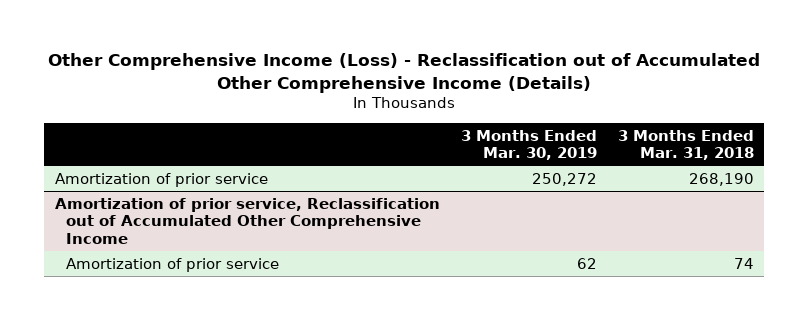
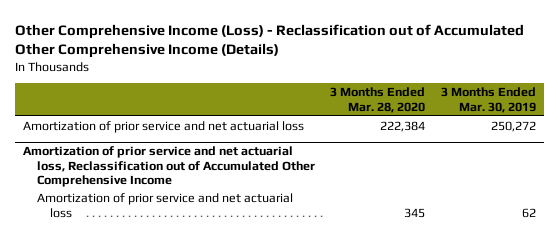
- | 3 Months Ended Mar. 30, 2019 | 3 Months Ended Mar. 31, 2018
+ | 3 Months Ended Mar. 28, 2020 | 3 Months Ended Mar. 30, 2019
- Amortization of prior service | 250,272 | 268,190
- Amortization of prior service, Reclassification out of Accumulated Other Comprehensive Income
- Amortization of prior service | 62 | 74
+ Amortization of prior service and net actuarial loss | 222,384 | 250,272
+ Amortization of prior service and net actuarial loss, Reclassification out of Accumulated Other Comprehensive Income
+ Amortization of prior service and net actuarial loss | 345 | 62

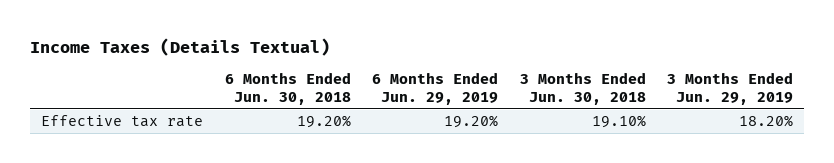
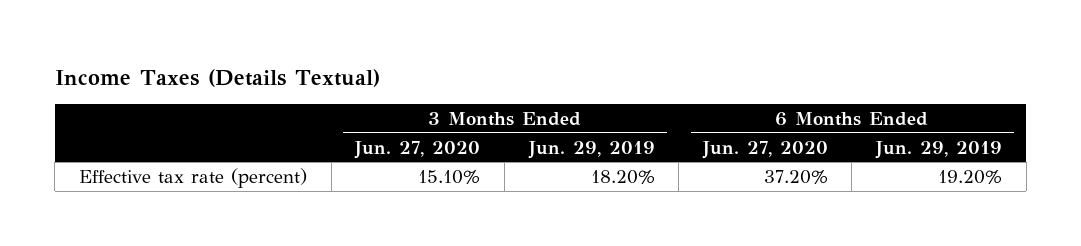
- | 6 Months Ended Jun. 30, 2018 | 6 Months Ended Jun. 29, 2019 | 3 Months Ended Jun. 30, 2018 | 3 Months Ended Jun. 29, 2019
+ | 3 Months Ended Jun. 27, 2020 | 3 Months Ended Jun. 29, 2019 | 6 Months Ended Jun. 27, 2020 | 6 Months Ended Jun. 29, 2019
- Effective tax rate | 19.20% | 19.20% | 19.10% | 18.20%
+ Effective tax rate (percent) | 15.10% | 18.20% | 37.20% | 19.20%

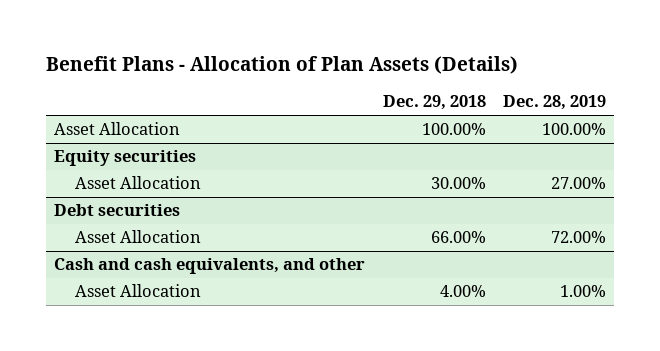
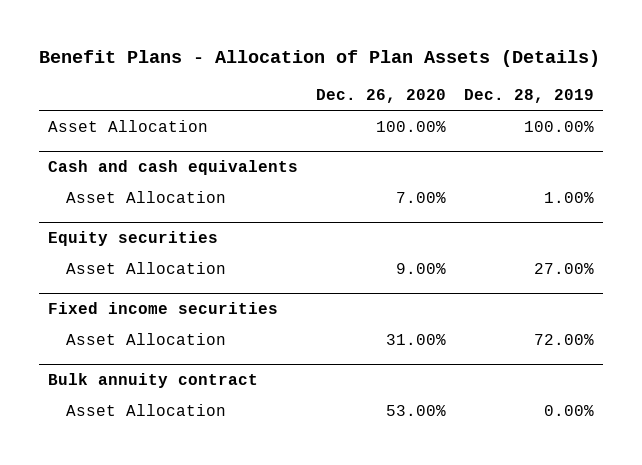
- | Dec. 29, 2018 | Dec. 28, 2019
+ | Dec. 26, 2020 | Dec. 28, 2019
+ Cash and cash equivalents
+ Asset Allocation | 7.00% | 1.00%
- Debt securities
+ Fixed income securities
- Cash and cash equivalents, and other
- Asset Allocation | 4.00% | 1.00%
+ Bulk annuity contract
+ Asset Allocation | 53.00% | 0.00%

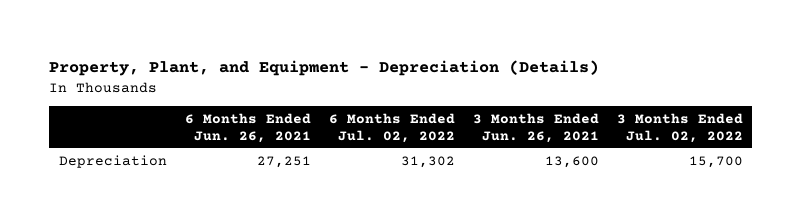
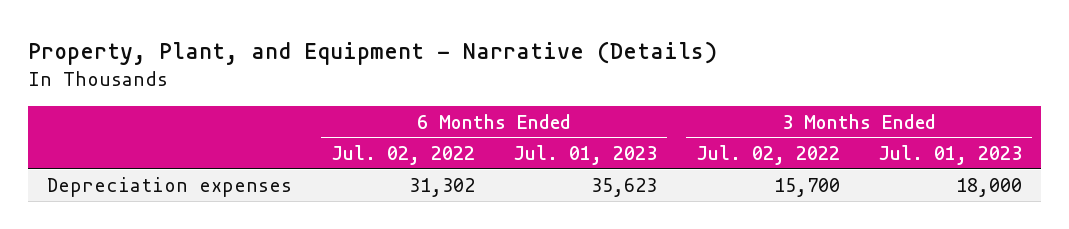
- Property, Plant, and Equipment - Depreciation (Details)
+ Property, Plant, and Equipment - Narrative (Details)
- | 6 Months Ended Jun. 26, 2021 | 6 Months Ended Jul. 02, 2022 | 3 Months Ended Jun. 26, 2021 | 3 Months Ended Jul. 02, 2022
+ | 6 Months Ended Jul. 02, 2022 | 6 Months Ended Jul. 01, 2023 | 3 Months Ended Jul. 02, 2022 | 3 Months Ended Jul. 01, 2023
- Depreciation | 27,251 | 31,302 | 13,600 | 15,700
+ Depreciation expenses | 31,302 | 35,623 | 15,700 | 18,000

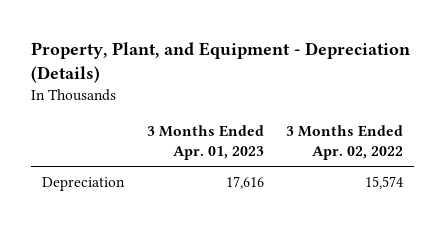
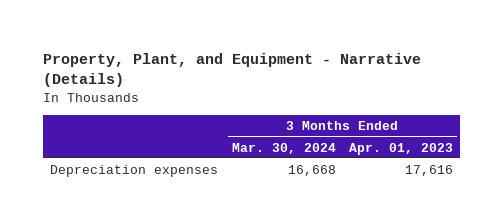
- Property, Plant, and Equipment - Depreciation (Details)
+ Property, Plant, and Equipment - Narrative (Details)
- | 3 Months Ended Apr. 01, 2023 | 3 Months Ended Apr. 02, 2022
+ | 3 Months Ended Mar. 30, 2024 | 3 Months Ended Apr. 01, 2023
- Depreciation | 17,616 | 15,574
+ Depreciation expenses | 16,668 | 17,616

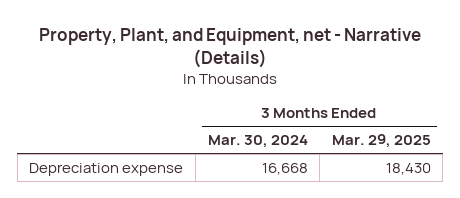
- Property, Plant, and Equipment - Narrative (Details)
+ Property, Plant, and Equipment, net - Narrative (Details)
- | 3 Months Ended Mar. 30, 2024 | 3 Months Ended Apr. 01, 2023
+ | 3 Months Ended Mar. 30, 2024 | 3 Months Ended Mar. 29, 2025
- Depreciation expenses | 16,668 | 17,616
+ Depreciation expense | 16,668 | 18,430

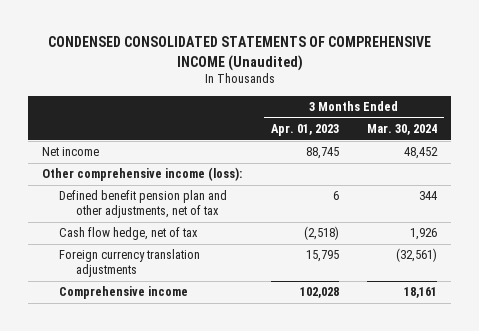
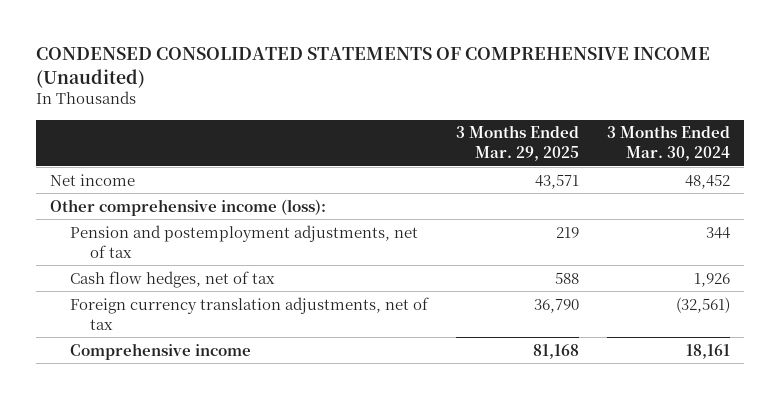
- | 3 Months Ended Apr. 01, 2023 | 3 Months Ended Mar. 30, 2024
+ | 3 Months Ended Mar. 29, 2025 | 3 Months Ended Mar. 30, 2024
- Defined benefit pension plan and other adjustments, net of tax | 6 | 344
- Cash flow hedge, net of tax | (2,518) | 1,926
- Foreign currency translation adjustments | 15,795 | (32,561)
+ Pension and postemployment adjustments, net of tax | 219 | 344
+ Cash flow hedges, net of tax | 588 | 1,926
+ Foreign currency translation adjustments, net of tax | 36,790 | (32,561)

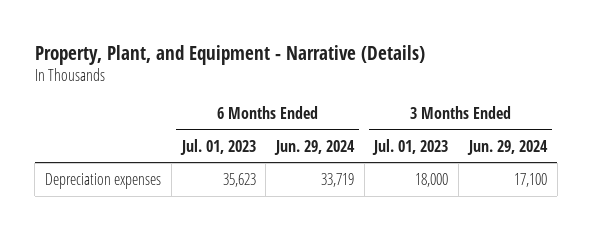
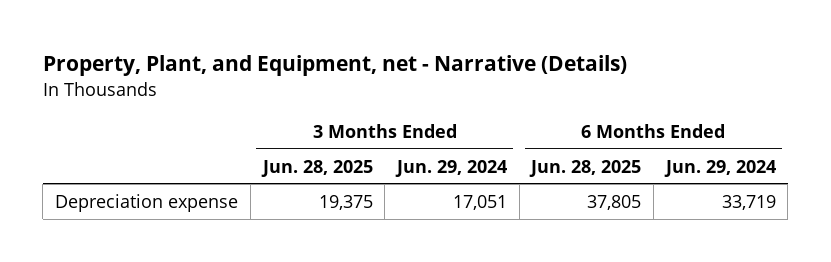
- Property, Plant, and Equipment - Narrative (Details)
+ Property, Plant, and Equipment, net - Narrative (Details)
- | 6 Months Ended Jul. 01, 2023 | 6 Months Ended Jun. 29, 2024 | 3 Months Ended Jul. 01, 2023 | 3 Months Ended Jun. 29, 2024
+ | 3 Months Ended Jun. 28, 2025 | 3 Months Ended Jun. 29, 2024 | 6 Months Ended Jun. 28, 2025 | 6 Months Ended Jun. 29, 2024
- Depreciation expenses | 35,623 | 33,719 | 18,000 | 17,100
+ Depreciation expense | 19,375 | 17,051 | 37,805 | 33,719

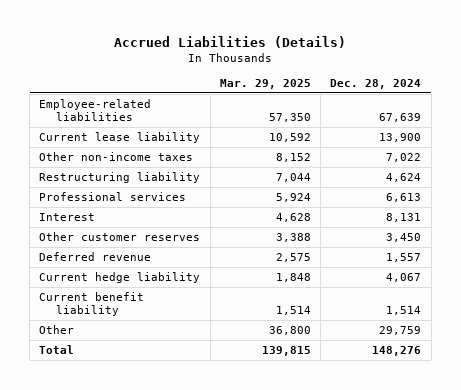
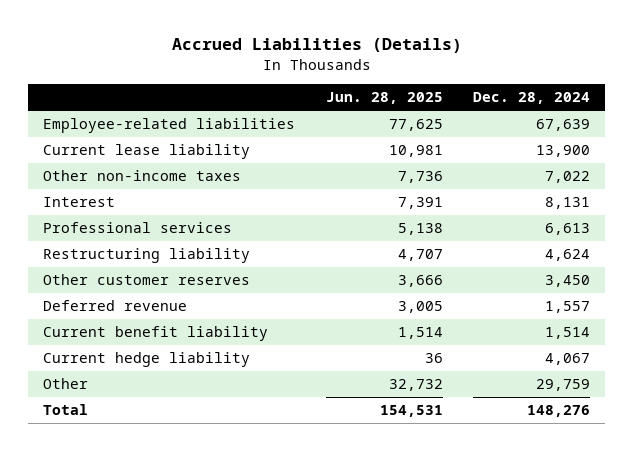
- | Mar. 29, 2025 | Dec. 28, 2024
+ | Jun. 28, 2025 | Dec. 28, 2024
moved down: Professional services | 5,138 | 6,613
moved down: Restructuring liability | 4,707 | 4,624
moved down: Current hedge liability | 36 | 4,067

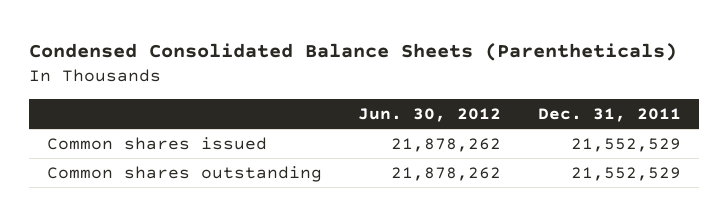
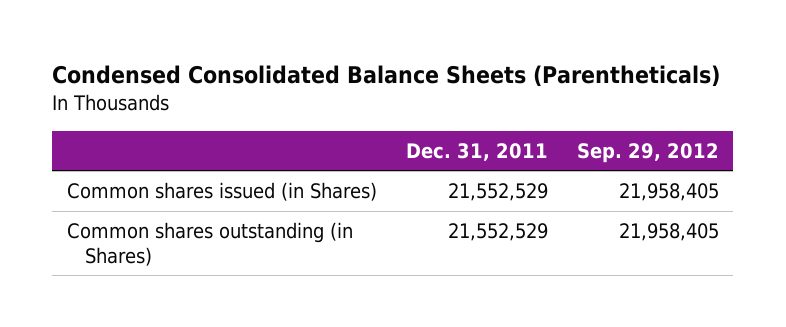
- | Jun. 30, 2012 | Dec. 31, 2011
+ | Dec. 31, 2011 | Sep. 29, 2012
- Common shares issued | 21,878,262 | 21,552,529
- Common shares outstanding | 21,878,262 | 21,552,529
+ Common shares issued (in Shares) | 21,552,529 | 21,958,405
+ Common shares outstanding (in Shares) | 21,552,529 | 21,958,405

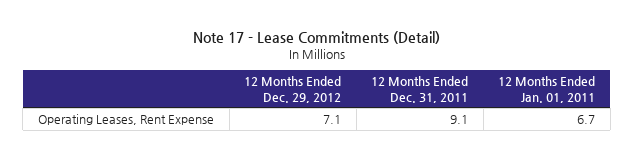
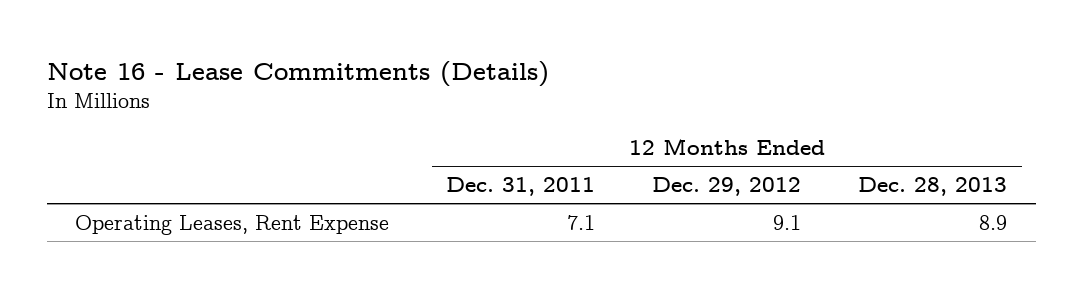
- Note 17 - Lease Commitments (Detail)
+ Note 16 - Lease Commitments (Details)
- | 12 Months Ended Dec. 29, 2012 | 12 Months Ended Dec. 31, 2011 | 12 Months Ended Jan. 01, 2011
+ | 12 Months Ended Dec. 31, 2011 | 12 Months Ended Dec. 29, 2012 | 12 Months Ended Dec. 28, 2013
- Operating Leases, Rent Expense | 7.1 | 9.1 | 6.7
+ Operating Leases, Rent Expense | 7.1 | 9.1 | 8.9

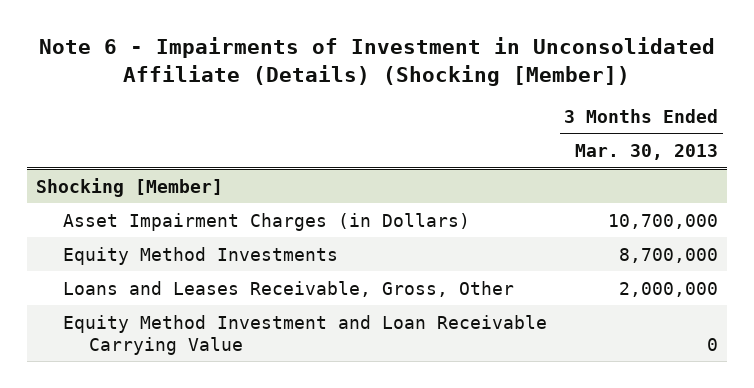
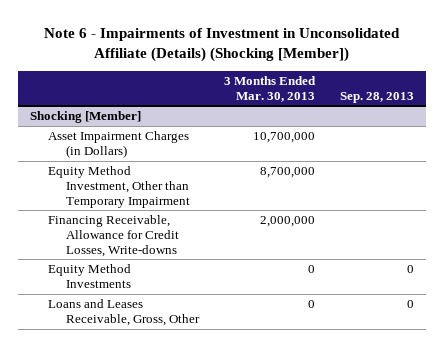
- | 3 Months Ended Mar. 30, 2013
+ | 3 Months Ended Mar. 30, 2013 | Sep. 28, 2013
@ Shocking [Member]
- Equity Method Investments | 8,700,000
- Loans and Leases Receivable, Gross, Other | 2,000,000
- Equity Method Investment and Loan Receivable Carrying Value | 0
+ Equity Method Investment, Other than Temporary Impairment | 8,700,000 |
+ Financing Receivable, Allowance for Credit Losses, Write-downs | 2,000,000 |
+ Equity Method Investments | 0 | 0
+ Loans and Leases Receivable, Gross, Other | 0 | 0

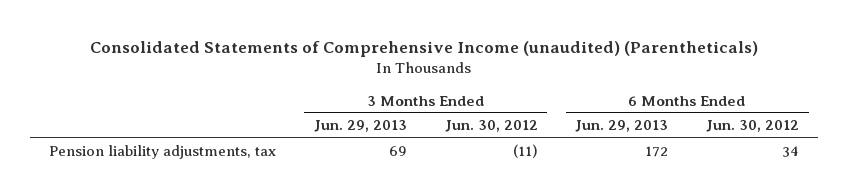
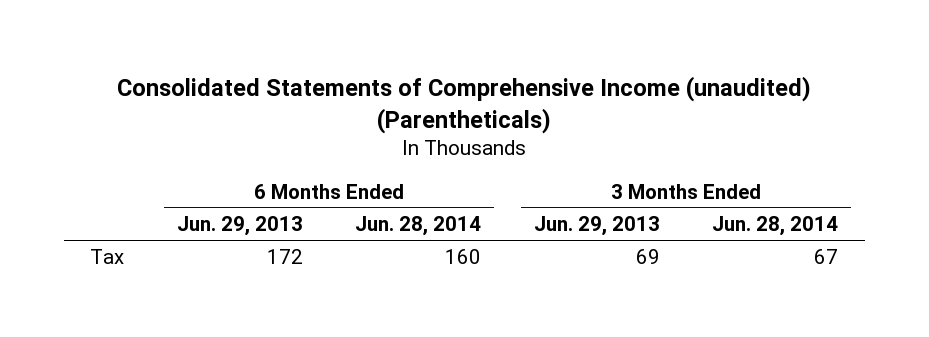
- | 3 Months Ended Jun. 29, 2013 | 3 Months Ended Jun. 30, 2012 | 6 Months Ended Jun. 29, 2013 | 6 Months Ended Jun. 30, 2012
+ | 6 Months Ended Jun. 29, 2013 | 6 Months Ended Jun. 28, 2014 | 3 Months Ended Jun. 29, 2013 | 3 Months Ended Jun. 28, 2014
- Pension liability adjustments, tax | 69 | (11) | 172 | 34
+ Tax | 172 | 160 | 69 | 67

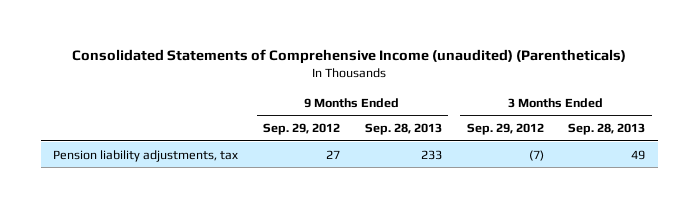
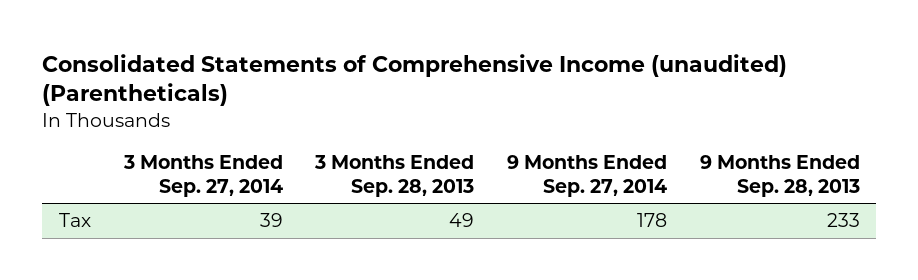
- | 9 Months Ended Sep. 29, 2012 | 9 Months Ended Sep. 28, 2013 | 3 Months Ended Sep. 29, 2012 | 3 Months Ended Sep. 28, 2013
+ | 3 Months Ended Sep. 27, 2014 | 3 Months Ended Sep. 28, 2013 | 9 Months Ended Sep. 27, 2014 | 9 Months Ended Sep. 28, 2013
- Pension liability adjustments, tax | 27 | 233 | (7) | 49
+ Tax | 39 | 49 | 178 | 233

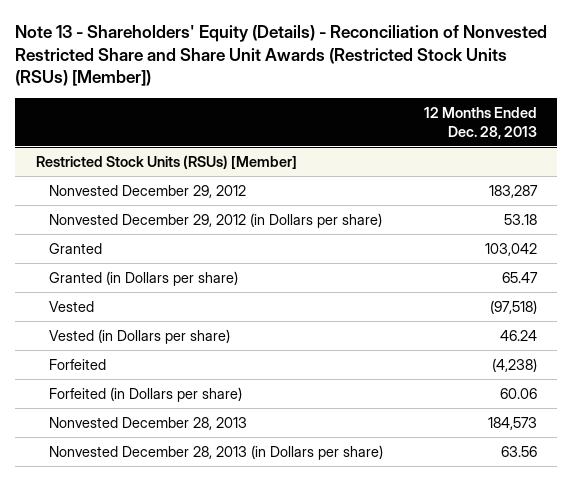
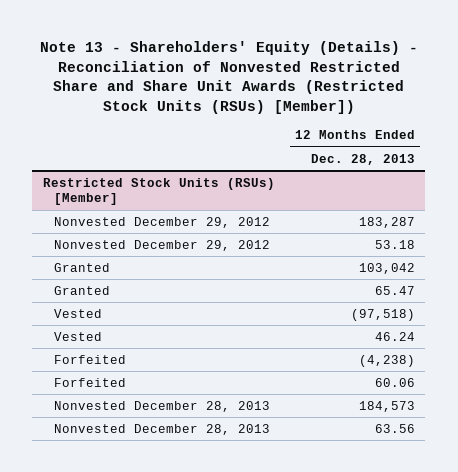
@ Restricted Stock Units (RSUs) [Member]
- Nonvested December 29, 2012 (in Dollars per share) | 53.18
+ Nonvested December 29, 2012 | 53.18
- Granted (in Dollars per share) | 65.47
+ Granted | 65.47
- Vested (in Dollars per share) | 46.24
+ Vested | 46.24
- Forfeited (in Dollars per share) | 60.06
+ Forfeited | 60.06
- Nonvested December 28, 2013 (in Dollars per share) | 63.56
+ Nonvested December 28, 2013 | 63.56

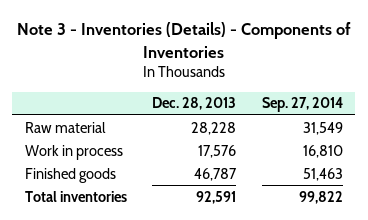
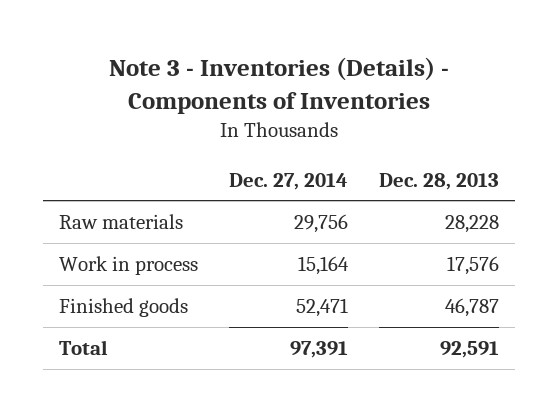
- | Dec. 28, 2013 | Sep. 27, 2014
+ | Dec. 27, 2014 | Dec. 28, 2013
- Raw material | 28,228 | 31,549
+ Raw materials | 29,756 | 28,228
- Total inventories | 92,591 | 99,822
+ Total | 97,391 | 92,591

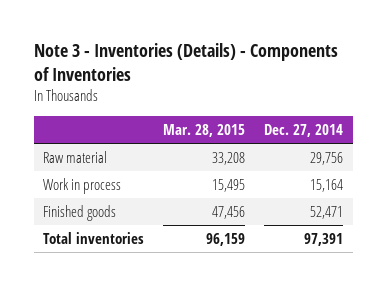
- | Dec. 27, 2014 | Dec. 28, 2013
+ | Mar. 28, 2015 | Dec. 27, 2014
- Raw materials | 29,756 | 28,228
+ Raw material | 33,208 | 29,756
- Total | 97,391 | 92,591
+ Total inventories | 96,159 | 97,391

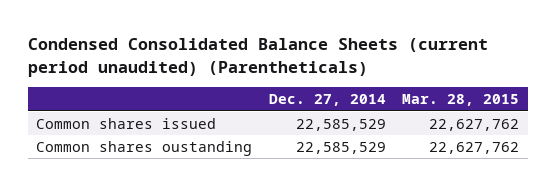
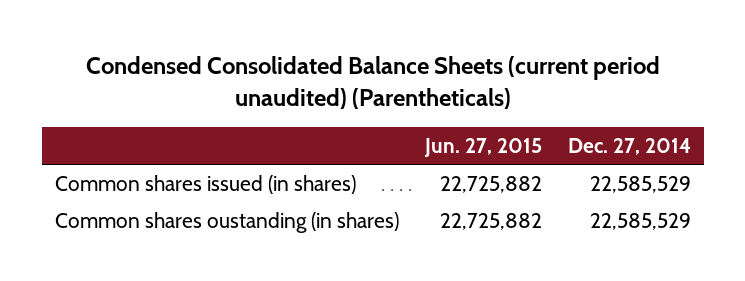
- | Dec. 27, 2014 | Mar. 28, 2015
+ | Jun. 27, 2015 | Dec. 27, 2014
- Common shares issued | 22,585,529 | 22,627,762
- Common shares oustanding | 22,585,529 | 22,627,762
+ Common shares issued (in shares) | 22,725,882 | 22,585,529
+ Common shares oustanding (in shares) | 22,725,882 | 22,585,529

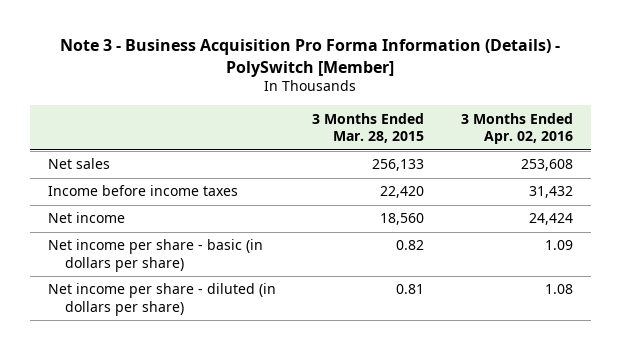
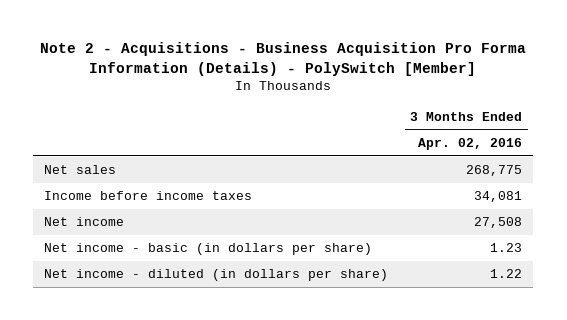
- Note 3 - Business Acquisition Pro Forma Information (Details) - PolySwitch [Member]
+ Note 2 - Acquisitions - Business Acquisition Pro Forma Information (Details) - PolySwitch [Member]
- | 3 Months Ended Mar. 28, 2015 | 3 Months Ended Apr. 02, 2016
+ | 3 Months Ended Apr. 02, 2016
- Net sales | 256,133 | 253,608
- Income before income taxes | 22,420 | 31,432
- Net income | 18,560 | 24,424
- Net income per share - basic (in dollars per share) | 0.82 | 1.09
- Net income per share - diluted (in dollars per share) | 0.81 | 1.08
+ Net sales | 268,775
+ Income before income taxes | 34,081
+ Net income | 27,508
+ Net income - basic (in dollars per share) | 1.23
+ Net income - diluted (in dollars per share) | 1.22

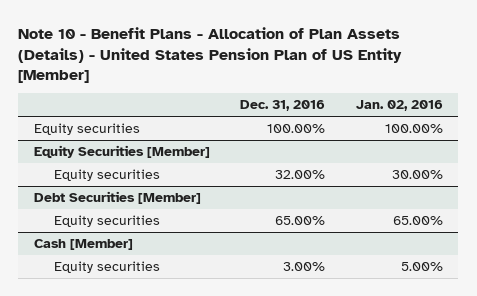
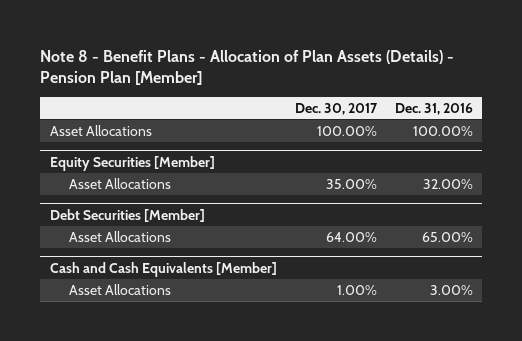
- Note 10 - Benefit Plans - Allocation of Plan Assets (Details) - United States Pension Plan of US Entity [Member]
+ Note 8 - Benefit Plans - Allocation of Plan Assets (Details) - Pension Plan [Member]
- | Dec. 31, 2016 | Jan. 02, 2016
+ | Dec. 30, 2017 | Dec. 31, 2016
- Equity securities | 100.00% | 100.00%
+ Asset Allocations | 100.00% | 100.00%
@ Equity Securities [Member]
- Equity securities | 32.00% | 30.00%
+ Asset Allocations | 35.00% | 32.00%
@ Debt Securities [Member]
- Equity securities | 65.00% | 65.00%
- Cash [Member]
- Equity securities | 3.00% | 5.00%
@ Debt Securities [Member]
+ Asset Allocations | 64.00% | 65.00%
+ Cash and Cash Equivalents [Member]
+ Asset Allocations | 1.00% | 3.00%

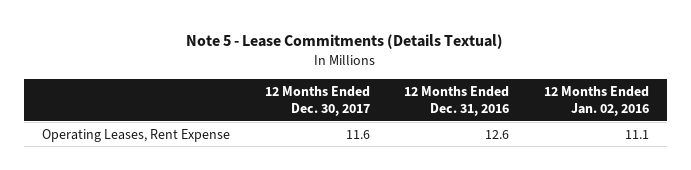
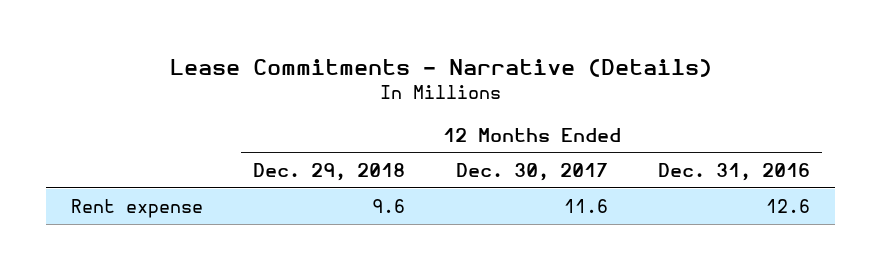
- Note 5 - Lease Commitments (Details Textual)
+ Lease Commitments - Narrative (Details)
- | 12 Months Ended Dec. 30, 2017 | 12 Months Ended Dec. 31, 2016 | 12 Months Ended Jan. 02, 2016
+ | 12 Months Ended Dec. 29, 2018 | 12 Months Ended Dec. 30, 2017 | 12 Months Ended Dec. 31, 2016
- Operating Leases, Rent Expense | 11.6 | 12.6 | 11.1
+ Rent expense | 9.6 | 11.6 | 12.6

